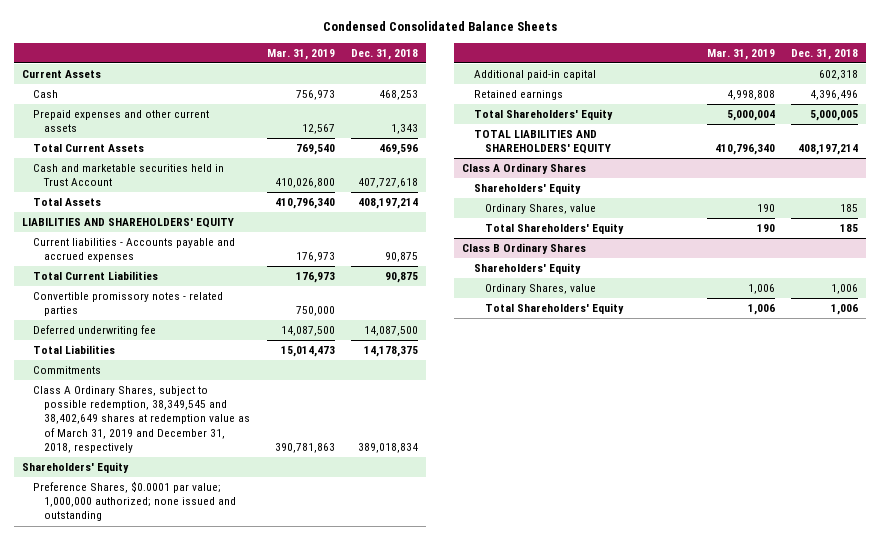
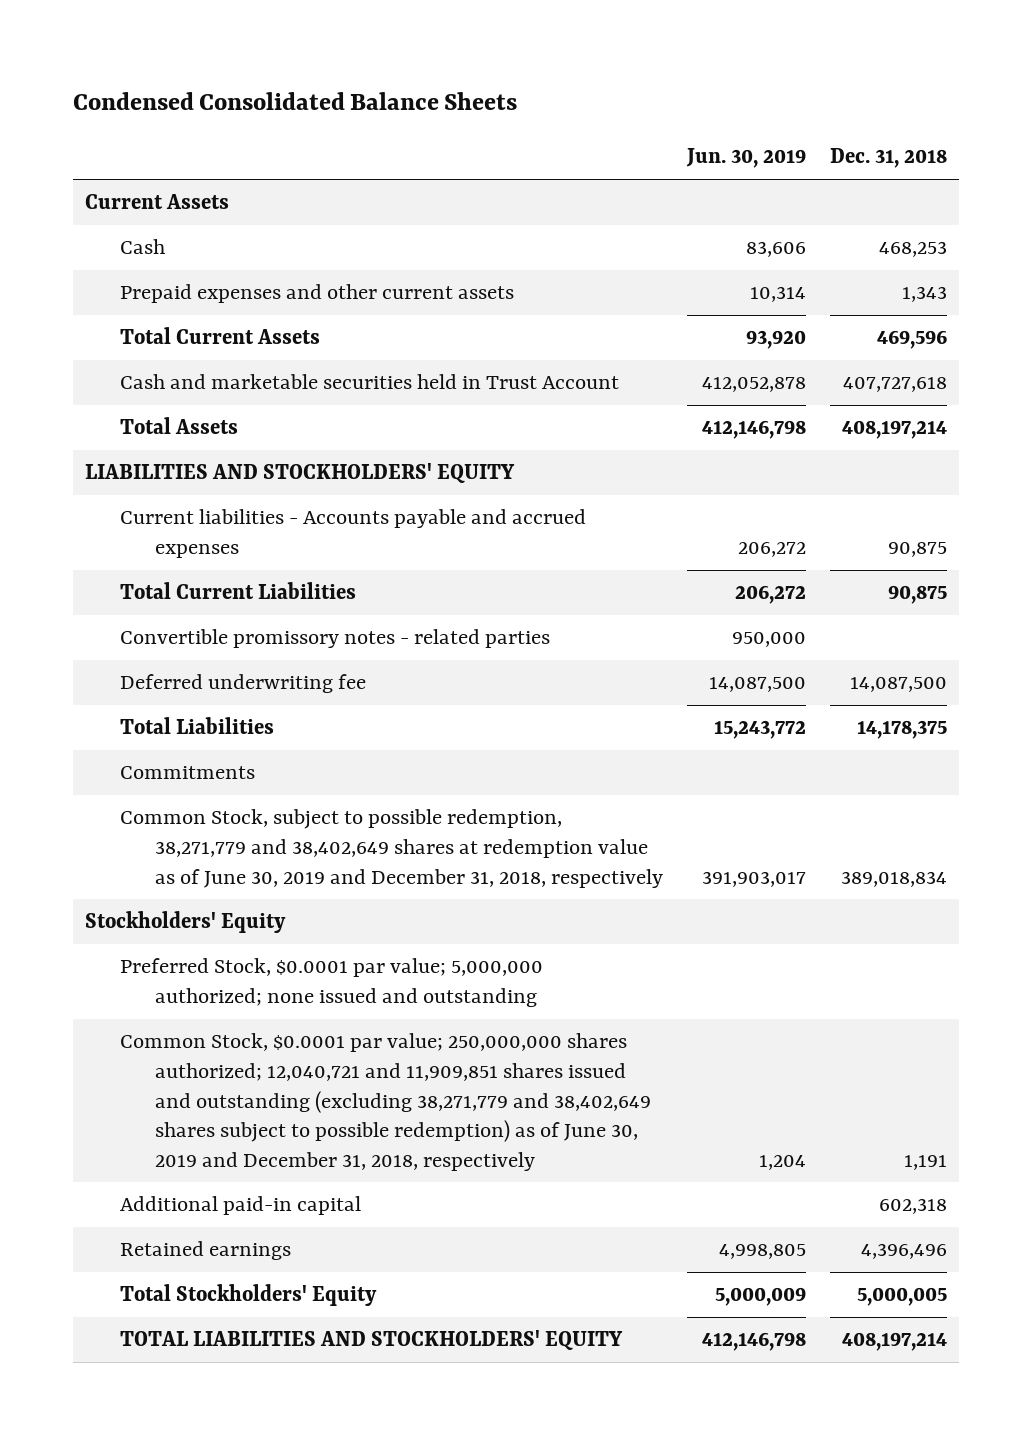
- | Mar. 31, 2019 | Dec. 31, 2018
+ | Jun. 30, 2019 | Dec. 31, 2018
- LIABILITIES AND SHAREHOLDERS' EQUITY
+ LIABILITIES AND STOCKHOLDERS' EQUITY
- Class A Ordinary Shares, subject to possible redemption, 38,349,545 and 38,402,649 shares at redemption value as of March 31, 2019 and December 31, 2018, respectively | 390,781,863 | 389,018,834
- Shareholders' Equity
- Preference Shares, $0.0001 par value; 1,000,000 authorized; none issued and outstanding
+ Common Stock, subject to possible redemption, 38,271,779 and 38,402,649 shares at redemption value as of June 30, 2019 and December 31, 2018, respectively | 391,903,017 | 389,018,834
+ Stockholders' Equity
+ Preferred Stock, $0.0001 par value; 5,000,000 authorized; none issued and outstanding
+ Common Stock, $0.0001 par value; 250,000,000 shares authorized; 12,040,721 and 11,909,851 shares issued and outstanding (excluding 38,271,779 and 38,402,649 shares subject to possible redemption) as of June 30, 2019 and December 31, 2018, respectively | 1,204 | 1,191
- Total Shareholders' Equity | 5,000,004 | 5,000,005
- TOTAL LIABILITIES AND SHAREHOLDERS' EQUITY | 410,796,340 | 408,197,214
- Class A Ordinary Shares
- Shareholders' Equity
- Ordinary Shares, value | 190 | 185
- Total Shareholders' Equity | 190 | 185
- Class B Ordinary Shares
- Shareholders' Equity
- Ordinary Shares, value | 1,006 | 1,006
- Total Shareholders' Equity | 1,006 | 1,006
+ Total Stockholders' Equity | 5,000,009 | 5,000,005
+ TOTAL LIABILITIES AND STOCKHOLDERS' EQUITY | 412,146,798 | 408,197,214

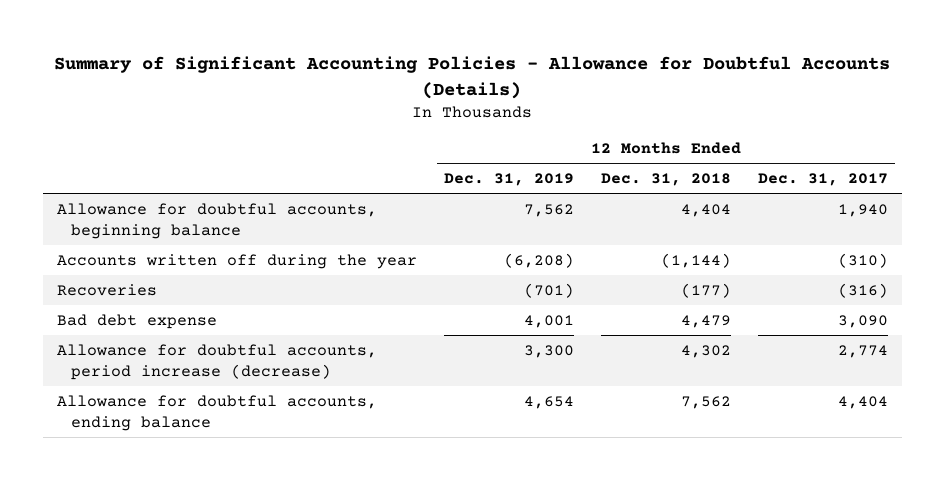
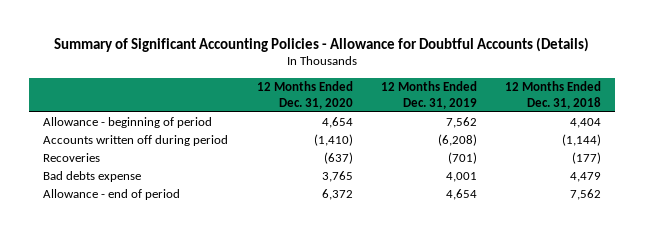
- | 12 Months Ended Dec. 31, 2019 | 12 Months Ended Dec. 31, 2018 | 12 Months Ended Dec. 31, 2017
+ | 12 Months Ended Dec. 31, 2020 | 12 Months Ended Dec. 31, 2019 | 12 Months Ended Dec. 31, 2018
- Allowance for doubtful accounts, beginning balance | 7,562 | 4,404 | 1,940
- Accounts written off during the year | (6,208) | (1,144) | (310)
+ Allowance - beginning of period | 4,654 | 7,562 | 4,404
+ Accounts written off during period | (1,410) | (6,208) | (1,144)
- Bad debt expense | 4,001 | 4,479 | 3,090
- Allowance for doubtful accounts, period increase (decrease) | 3,300 | 4,302 | 2,774
- Allowance for doubtful accounts, ending balance | 4,654 | 7,562 | 4,404
+ Bad debts expense | 3,765 | 4,001 | 4,479
+ Allowance - end of period | 6,372 | 4,654 | 7,562

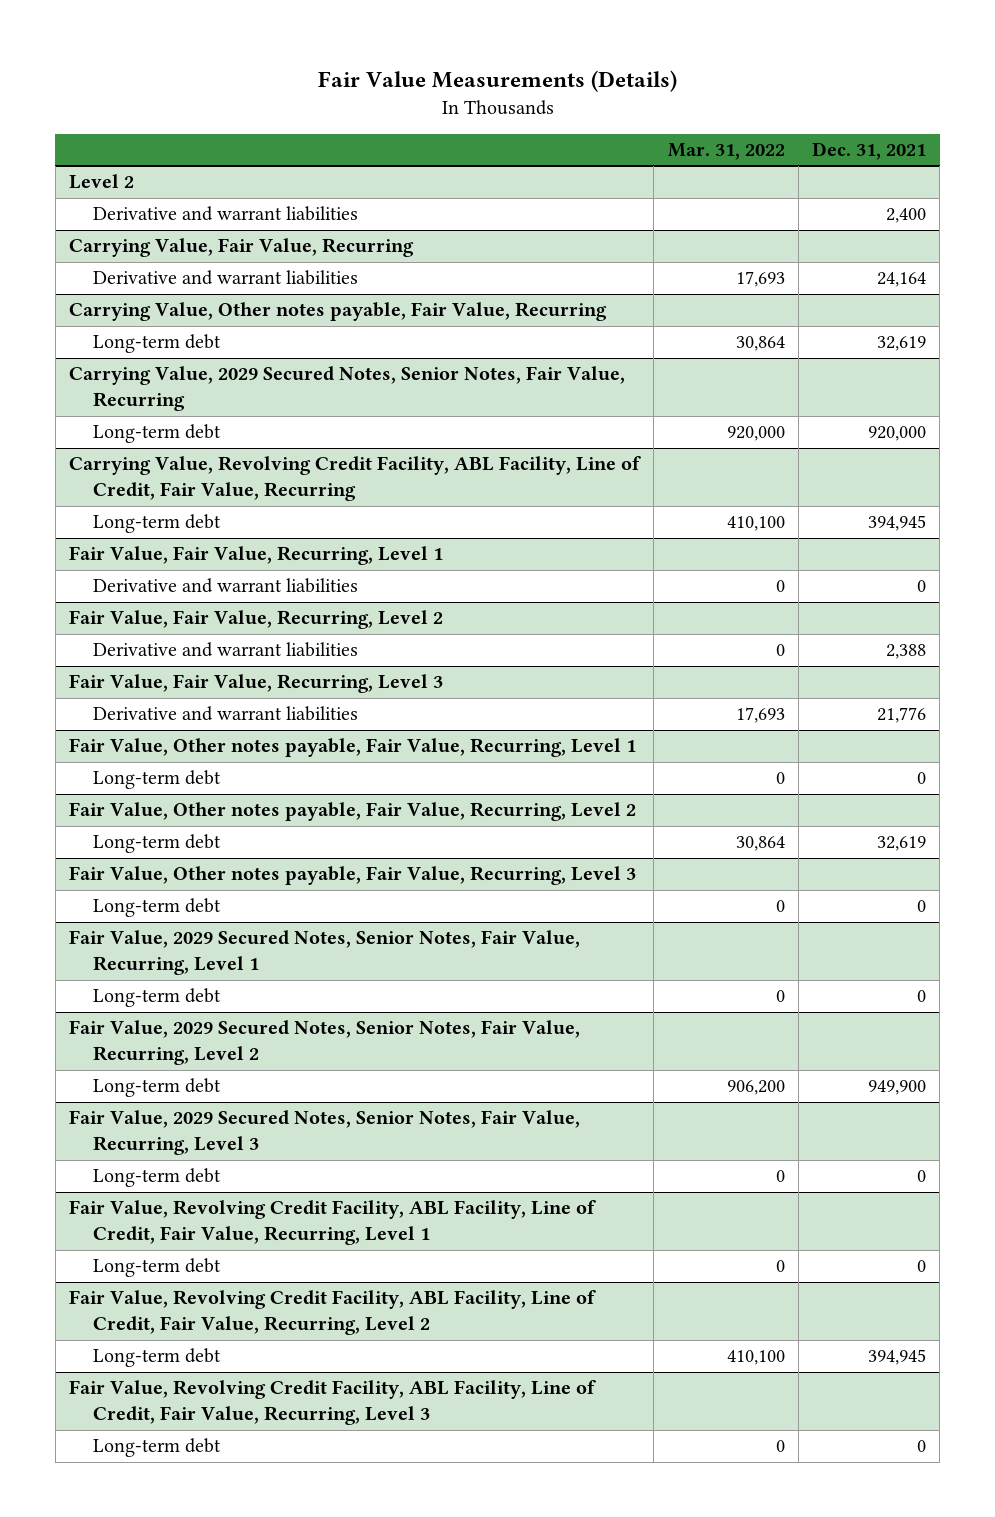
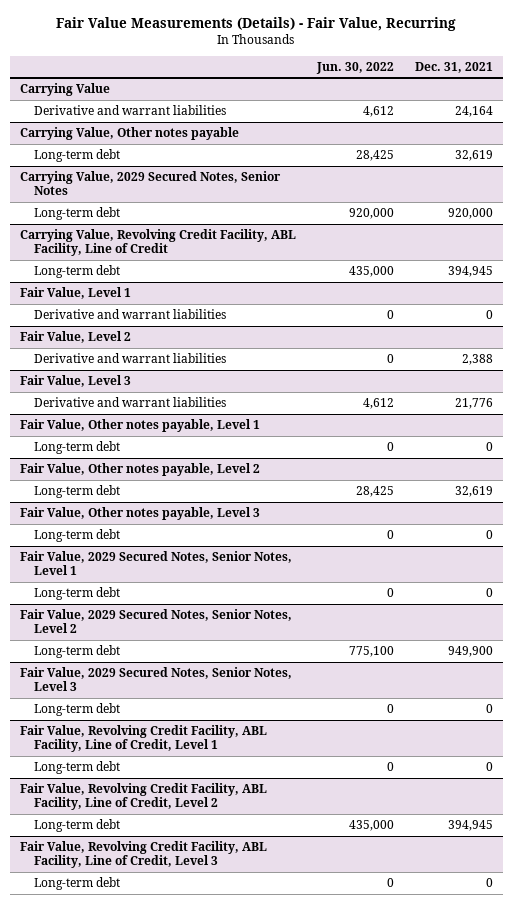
- Fair Value Measurements (Details)
+ Fair Value Measurements (Details) - Fair Value, Recurring
- | Mar. 31, 2022 | Dec. 31, 2021
+ | Jun. 30, 2022 | Dec. 31, 2021
- Level 2
- Derivative and warrant liabilities | | 2,400
- Carrying Value, Fair Value, Recurring
+ Carrying Value
- Carrying Value, Other notes payable, Fair Value, Recurring
+ Carrying Value, Other notes payable
- Carrying Value, 2029 Secured Notes, Senior Notes, Fair Value, Recurring
+ Carrying Value, 2029 Secured Notes, Senior Notes
- Carrying Value, Revolving Credit Facility, ABL Facility, Line of Credit, Fair Value, Recurring
+ Carrying Value, Revolving Credit Facility, ABL Facility, Line of Credit
- Fair Value, Fair Value, Recurring, Level 1
+ Fair Value, Level 1
- Fair Value, Fair Value, Recurring, Level 2
+ Fair Value, Level 2
- Fair Value, Fair Value, Recurring, Level 3
+ Fair Value, Level 3
- Fair Value, Other notes payable, Fair Value, Recurring, Level 1
+ Fair Value, Other notes payable, Level 1
- Fair Value, Other notes payable, Fair Value, Recurring, Level 2
+ Fair Value, Other notes payable, Level 2
- Fair Value, Other notes payable, Fair Value, Recurring, Level 3
+ Fair Value, Other notes payable, Level 3
- Fair Value, 2029 Secured Notes, Senior Notes, Fair Value, Recurring, Level 1
+ Fair Value, 2029 Secured Notes, Senior Notes, Level 1
- Fair Value, 2029 Secured Notes, Senior Notes, Fair Value, Recurring, Level 2
+ Fair Value, 2029 Secured Notes, Senior Notes, Level 2
- Fair Value, 2029 Secured Notes, Senior Notes, Fair Value, Recurring, Level 3
+ Fair Value, 2029 Secured Notes, Senior Notes, Level 3
- Fair Value, Revolving Credit Facility, ABL Facility, Line of Credit, Fair Value, Recurring, Level 1
+ Fair Value, Revolving Credit Facility, ABL Facility, Line of Credit, Level 1
- Fair Value, Revolving Credit Facility, ABL Facility, Line of Credit, Fair Value, Recurring, Level 2
+ Fair Value, Revolving Credit Facility, ABL Facility, Line of Credit, Level 2
- Fair Value, Revolving Credit Facility, ABL Facility, Line of Credit, Fair Value, Recurring, Level 3
+ Fair Value, Revolving Credit Facility, ABL Facility, Line of Credit, Level 3

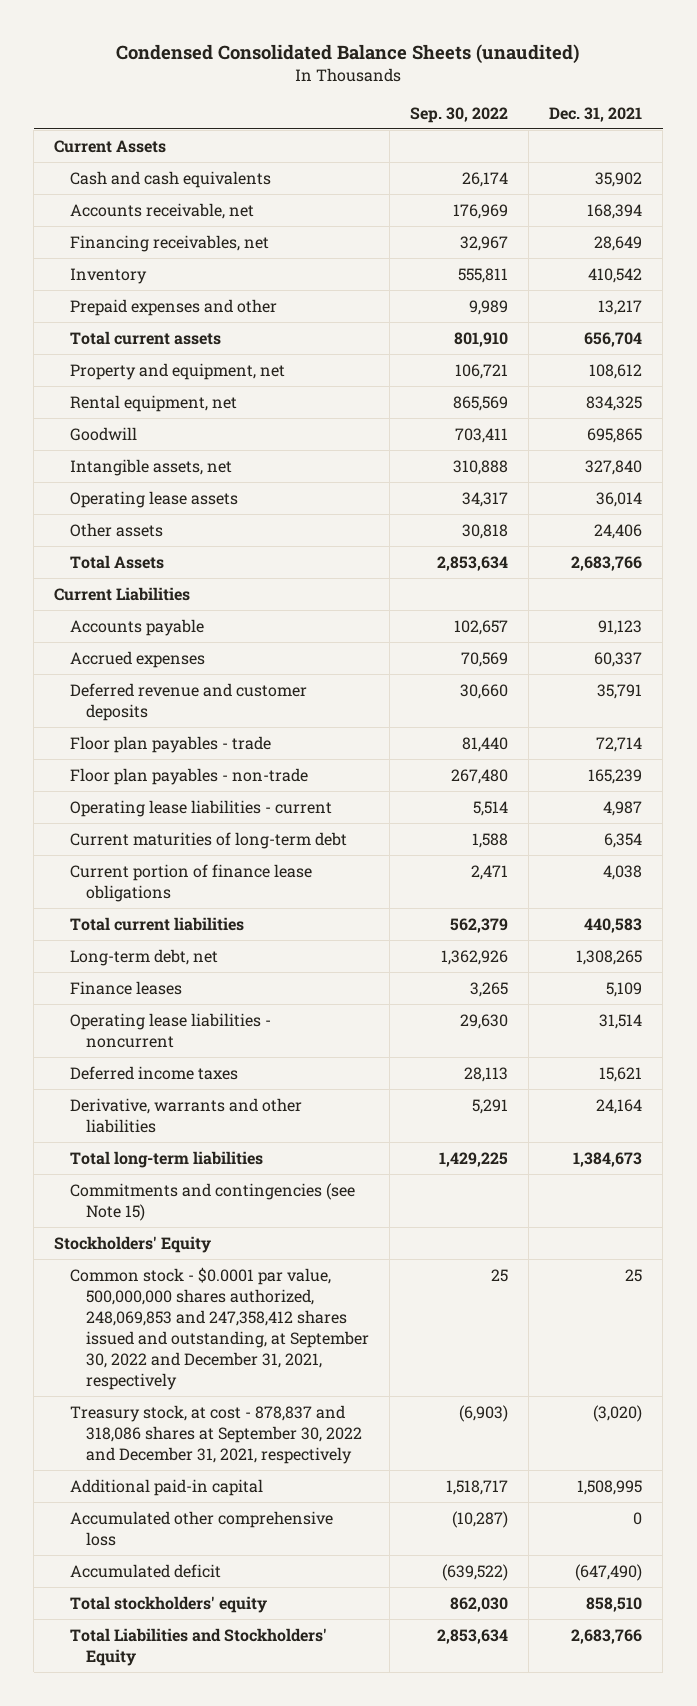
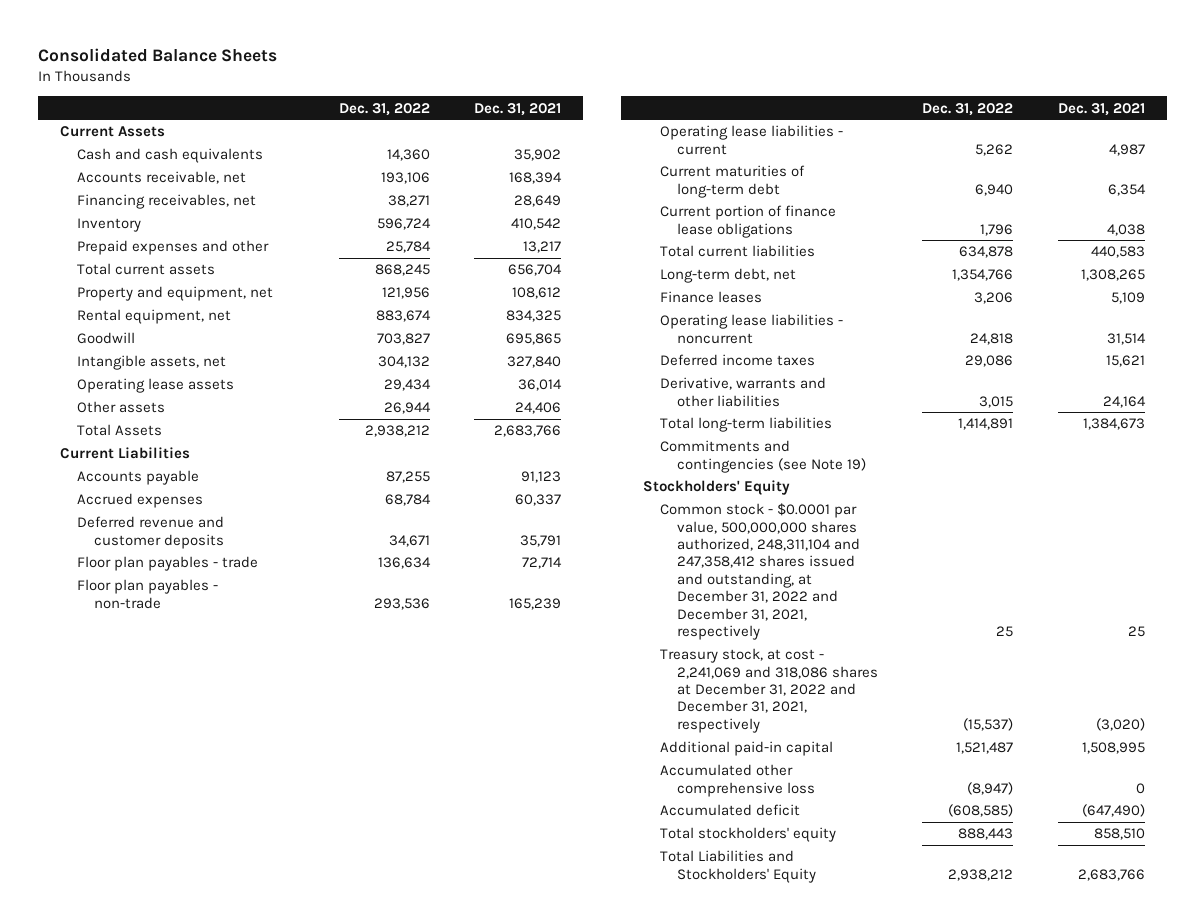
- Condensed Consolidated Balance Sheets (unaudited)
+ Consolidated Balance Sheets
- | Sep. 30, 2022 | Dec. 31, 2021
+ | Dec. 31, 2022 | Dec. 31, 2021
- Commitments and contingencies (see Note 15)
+ Commitments and contingencies (see Note 19)
- Common stock - $0.0001 par value, 500,000,000 shares authorized, 248,069,853 and 247,358,412 shares issued and outstanding, at September 30, 2022 and December 31, 2021, respectively | 25 | 25
- Treasury stock, at cost - 878,837 and 318,086 shares at September 30, 2022 and December 31, 2021, respectively | (6,903) | (3,020)
+ Common stock - $0.0001 par value, 500,000,000 shares authorized, 248,311,104 and 247,358,412 shares issued and outstanding, at December 31, 2022 and December 31, 2021, respectively | 25 | 25
+ Treasury stock, at cost - 2,241,069 and 318,086 shares at December 31, 2022 and December 31, 2021, respectively | (15,537) | (3,020)

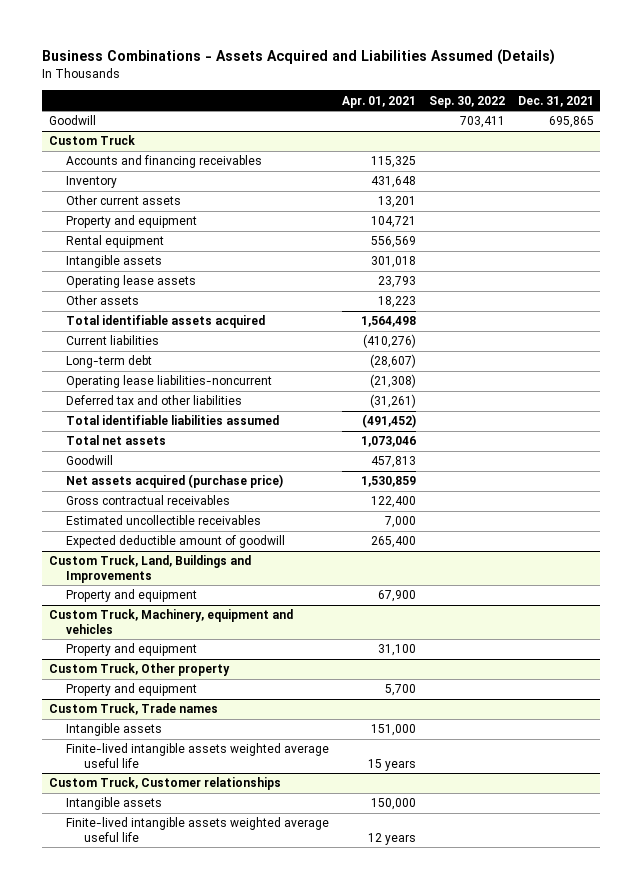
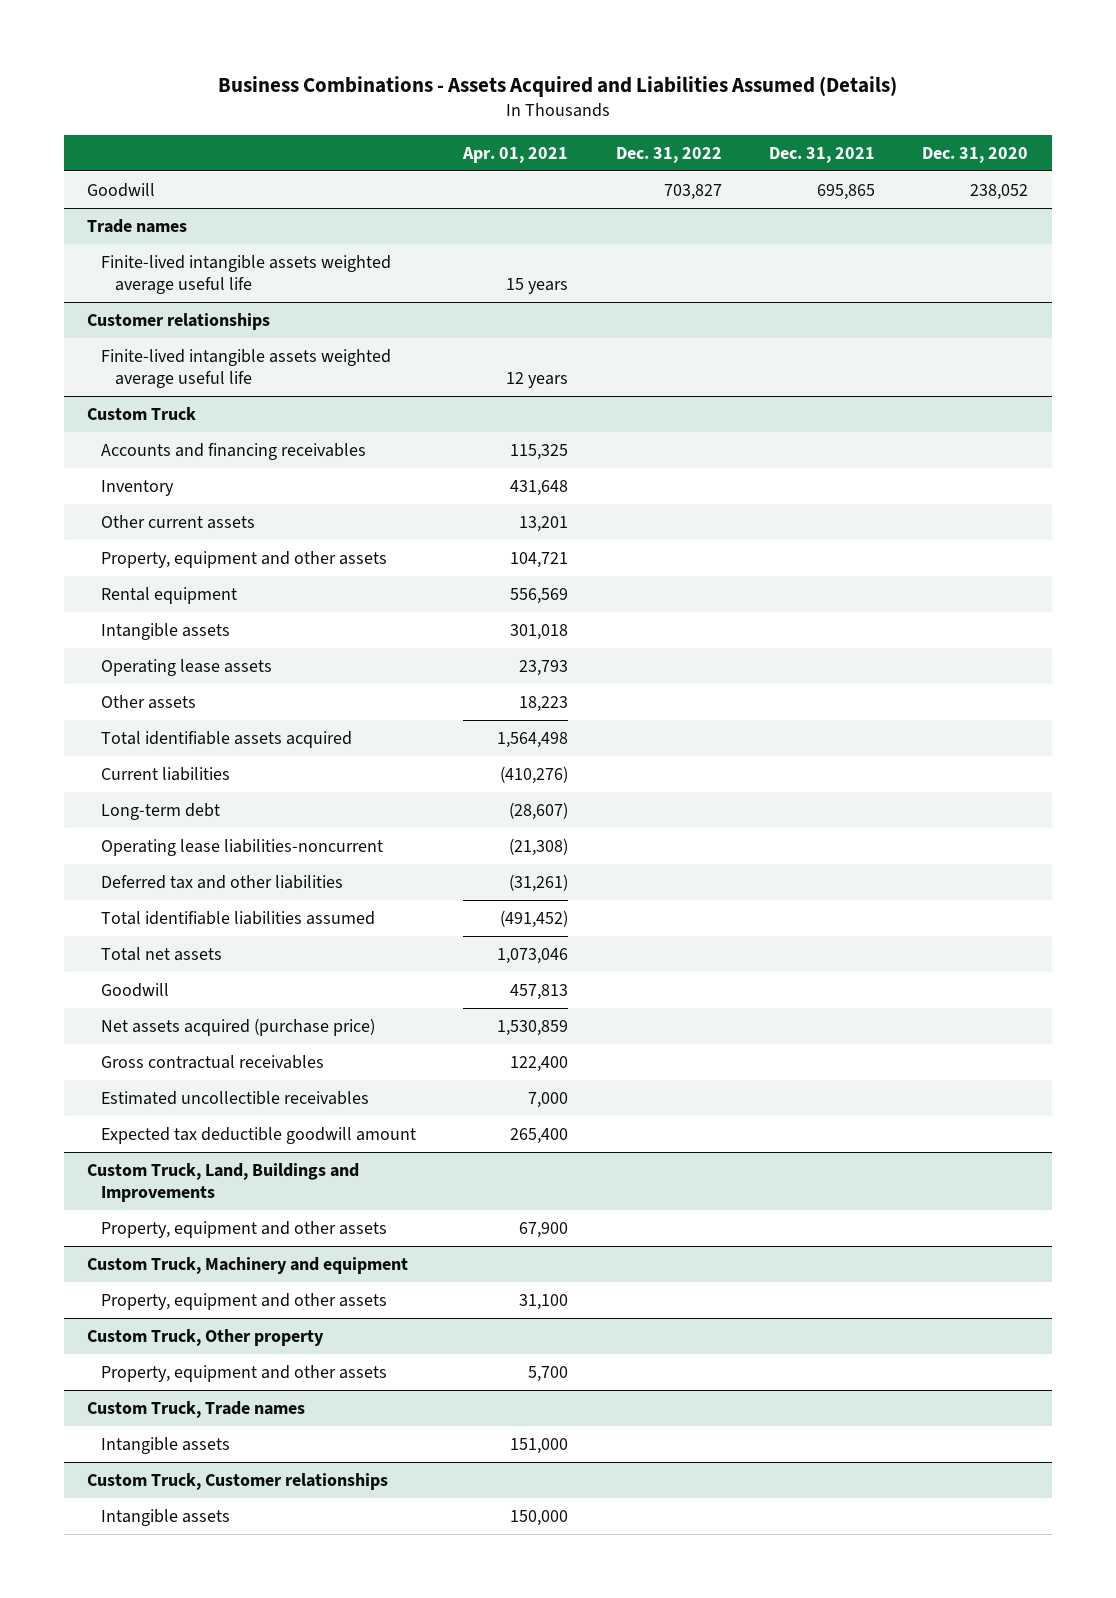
- | Apr. 01, 2021 | Sep. 30, 2022 | Dec. 31, 2021
+ | Apr. 01, 2021 | Dec. 31, 2022 | Dec. 31, 2021 | Dec. 31, 2020
+ Trade names
+ Finite-lived intangible assets weighted average useful life | 15 years | | |
+ Customer relationships
+ Finite-lived intangible assets weighted average useful life | 12 years | | |
@ Custom Truck
- Property and equipment | 104,721 | |
+ Property, equipment and other assets | 104,721 | | |
- Expected deductible amount of goodwill | 265,400 | |
+ Expected tax deductible goodwill amount | 265,400 | | |
@ Custom Truck, Land, Buildings and Improvements
- Property and equipment | 67,900 | |
- Custom Truck, Machinery, equipment and vehicles
- Property and equipment | 31,100 | |
@ Custom Truck, Land, Buildings and Improvements
+ Property, equipment and other assets | 67,900 | | |
+ Custom Truck, Machinery and equipment
+ Property, equipment and other assets | 31,100 | | |
@ Custom Truck, Other property
- Property and equipment | 5,700 | |
+ Property, equipment and other assets | 5,700 | | |
@ Custom Truck, Trade names
- Finite-lived intangible assets weighted average useful life | 15 years | |
@ Custom Truck, Customer relationships
- Finite-lived intangible assets weighted average useful life | 12 years | |

